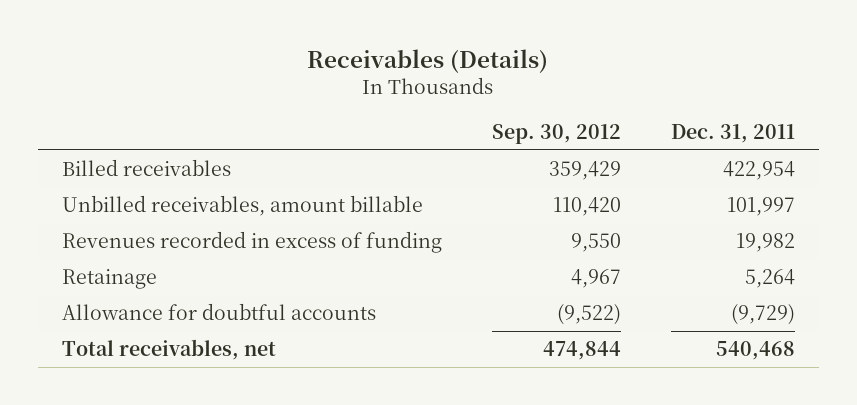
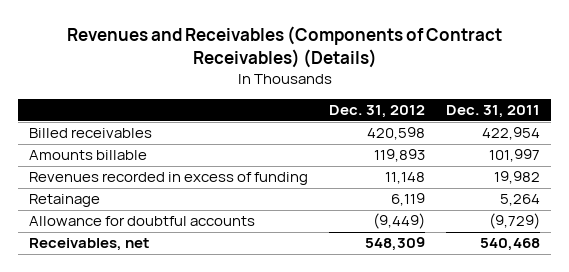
- Receivables (Details)
+ Revenues and Receivables (Components of Contract Receivables) (Details)
- | Sep. 30, 2012 | Dec. 31, 2011
+ | Dec. 31, 2012 | Dec. 31, 2011
- Unbilled receivables, amount billable | 110,420 | 101,997
+ Amounts billable | 119,893 | 101,997
- Total receivables, net | 474,844 | 540,468
+ Receivables, net | 548,309 | 540,468

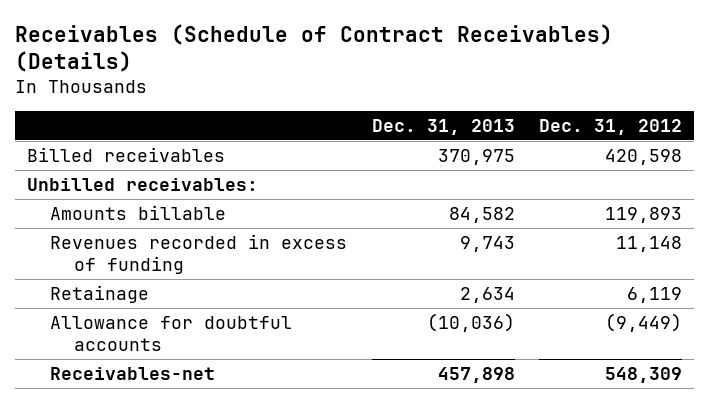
- Revenues and Receivables (Components of Contract Receivables) (Details)
+ Receivables (Schedule of Contract Receivables) (Details)
- | Dec. 31, 2012 | Dec. 31, 2011
+ | Dec. 31, 2013 | Dec. 31, 2012
+ Unbilled receivables:
- Receivables, net | 548,309 | 540,468
+ Receivables-net | 457,898 | 548,309

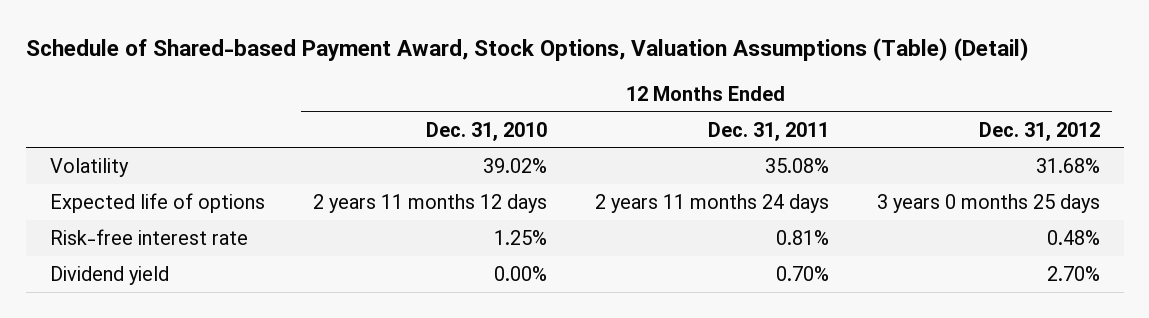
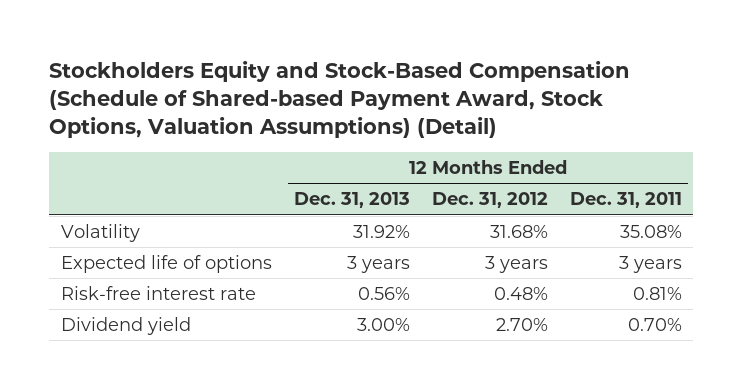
- Schedule of Shared-based Payment Award, Stock Options, Valuation Assumptions (Table) (Detail)
+ Stockholders Equity and Stock-Based Compensation (Schedule of Shared-based Payment Award, Stock Options, Valuation Assumptions) (Detail)
- | 12 Months Ended Dec. 31, 2010 | 12 Months Ended Dec. 31, 2011 | 12 Months Ended Dec. 31, 2012
+ | 12 Months Ended Dec. 31, 2013 | 12 Months Ended Dec. 31, 2012 | 12 Months Ended Dec. 31, 2011
- Expected life of options | 2 years 11 months 12 days | 2 years 11 months 24 days | 3 years 0 months 25 days
+ Expected life of options | 3 years | 3 years | 3 years

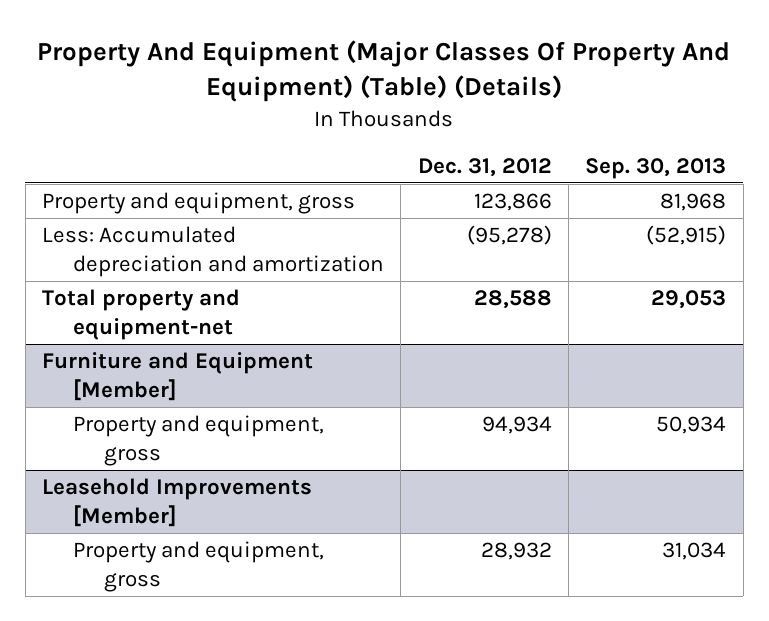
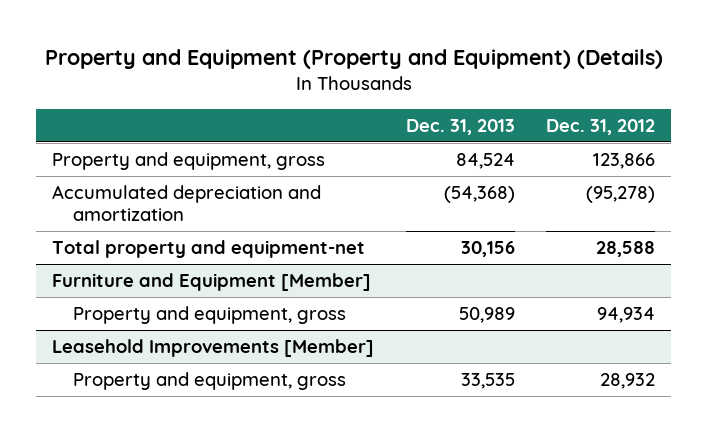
- Property And Equipment (Major Classes Of Property And Equipment) (Table) (Details)
+ Property and Equipment (Property and Equipment) (Details)
- | Dec. 31, 2012 | Sep. 30, 2013
+ | Dec. 31, 2013 | Dec. 31, 2012
- Less: Accumulated depreciation and amortization | (95,278) | (52,915)
+ Accumulated depreciation and amortization | (54,368) | (95,278)

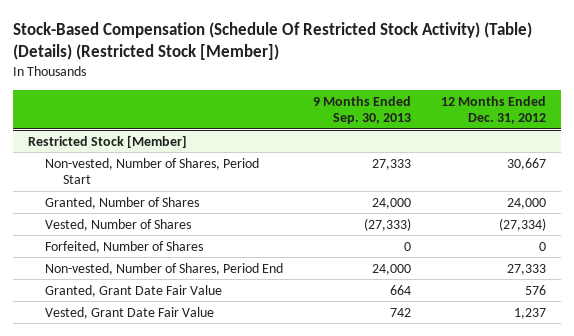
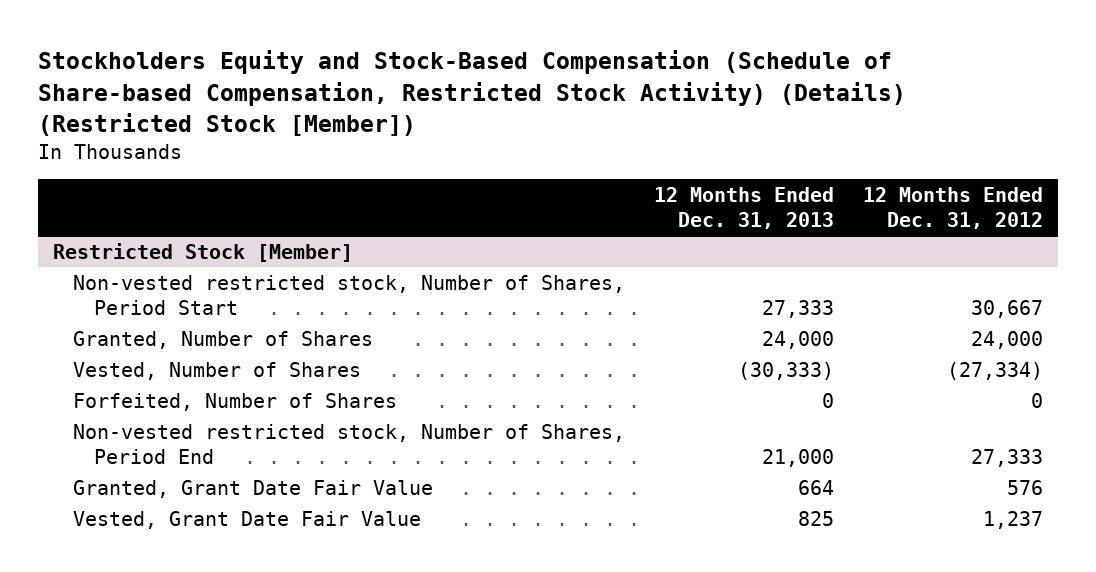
- Stock-Based Compensation (Schedule Of Restricted Stock Activity) (Table) (Details) (Restricted Stock [Member])
+ Stockholders Equity and Stock-Based Compensation (Schedule of Share-based Compensation, Restricted Stock Activity) (Details) (Restricted Stock [Member])
- | 9 Months Ended Sep. 30, 2013 | 12 Months Ended Dec. 31, 2012
+ | 12 Months Ended Dec. 31, 2013 | 12 Months Ended Dec. 31, 2012
@ Restricted Stock [Member]
- Non-vested, Number of Shares, Period Start | 27,333 | 30,667
+ Non-vested restricted stock, Number of Shares, Period Start | 27,333 | 30,667
- Non-vested, Number of Shares, Period End | 24,000 | 27,333
+ Non-vested restricted stock, Number of Shares, Period End | 21,000 | 27,333

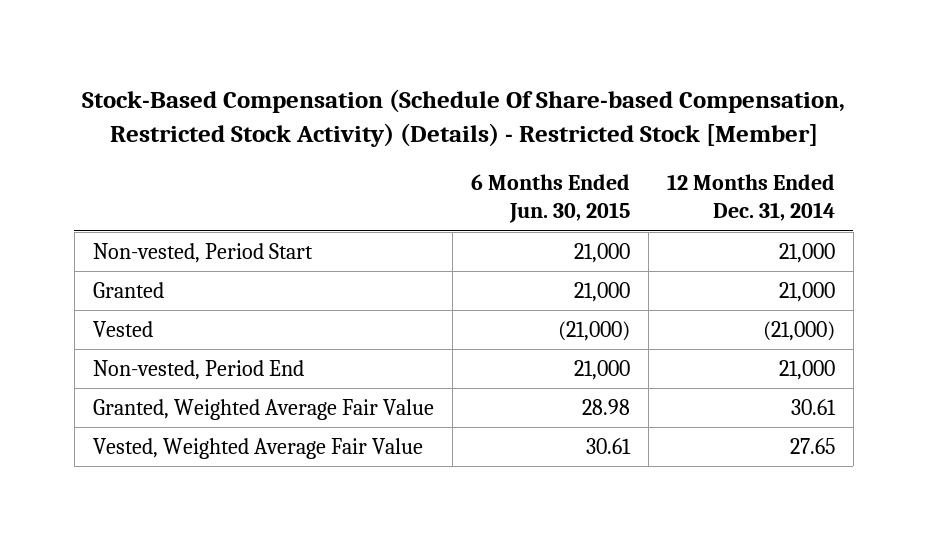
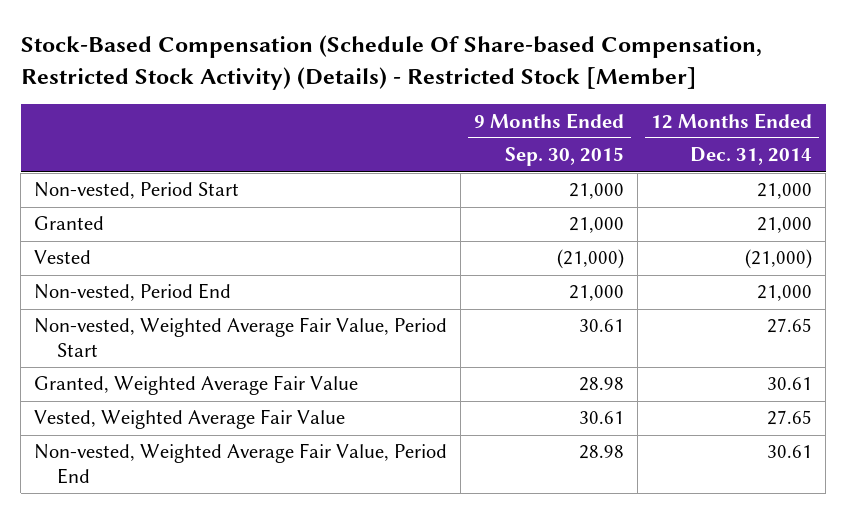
- | 6 Months Ended Jun. 30, 2015 | 12 Months Ended Dec. 31, 2014
+ | 9 Months Ended Sep. 30, 2015 | 12 Months Ended Dec. 31, 2014
+ Non-vested, Weighted Average Fair Value, Period Start | 30.61 | 27.65
+ Non-vested, Weighted Average Fair Value, Period End | 28.98 | 30.61

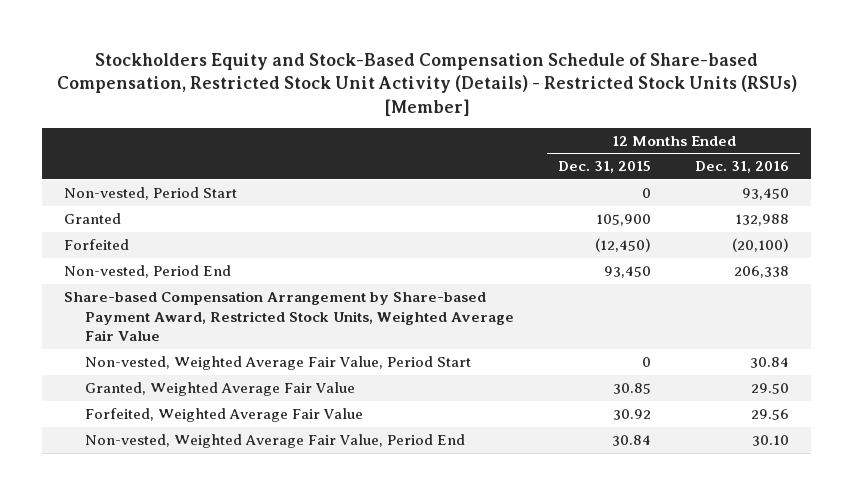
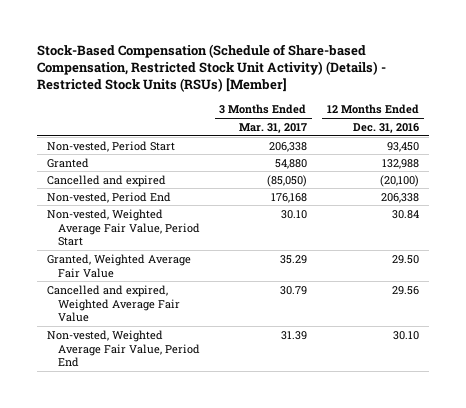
- Stockholders Equity and Stock-Based Compensation Schedule of Share-based Compensation, Restricted Stock Unit Activity (Details) - Restricted Stock Units (RSUs) [Member]
+ Stock-Based Compensation (Schedule of Share-based Compensation, Restricted Stock Unit Activity) (Details) - Restricted Stock Units (RSUs) [Member]
- | 12 Months Ended Dec. 31, 2015 | 12 Months Ended Dec. 31, 2016
+ | 3 Months Ended Mar. 31, 2017 | 12 Months Ended Dec. 31, 2016
- Forfeited | (12,450) | (20,100)
+ Cancelled and expired | (85,050) | (20,100)
- Share-based Compensation Arrangement by Share-based Payment Award, Restricted Stock Units, Weighted Average Fair Value
- Forfeited, Weighted Average Fair Value | 30.92 | 29.56
+ Cancelled and expired, Weighted Average Fair Value | 30.79 | 29.56

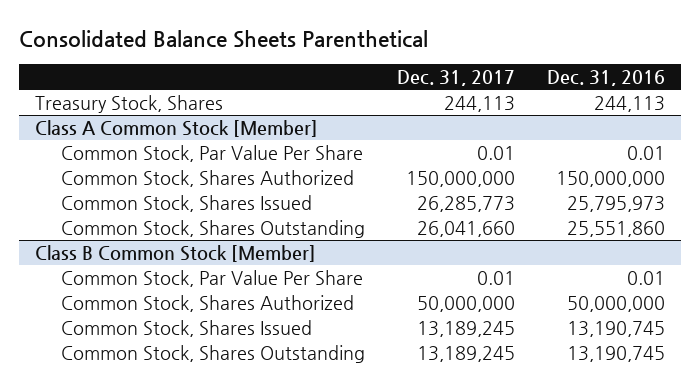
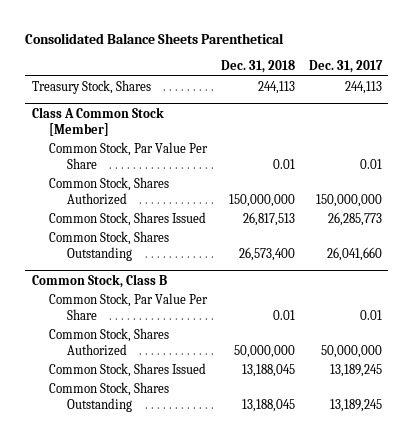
- | Dec. 31, 2017 | Dec. 31, 2016
+ | Dec. 31, 2018 | Dec. 31, 2017
- Class B Common Stock [Member]
+ Common Stock, Class B

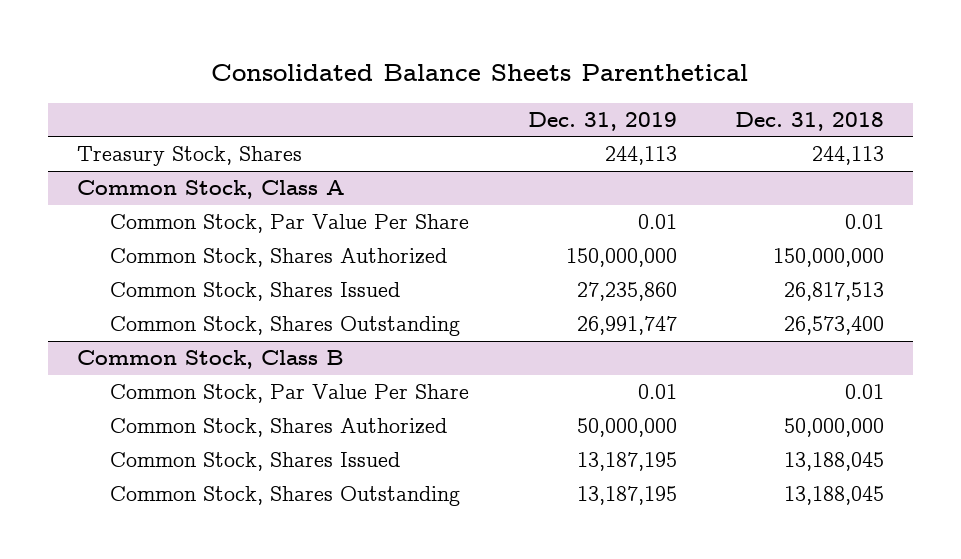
- | Dec. 31, 2018 | Dec. 31, 2017
+ | Dec. 31, 2019 | Dec. 31, 2018
- Class A Common Stock [Member]
+ Common Stock, Class A

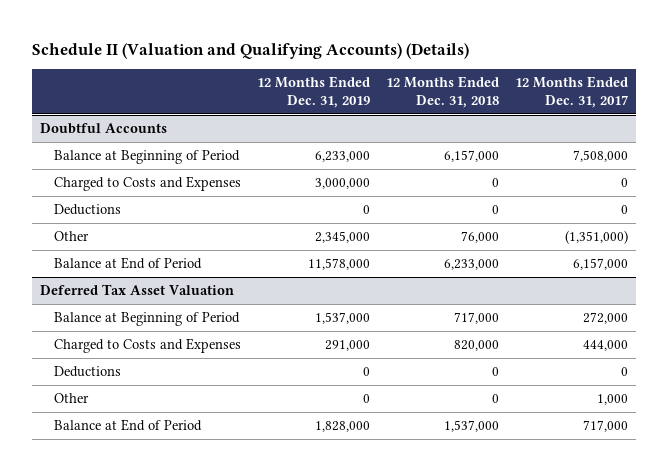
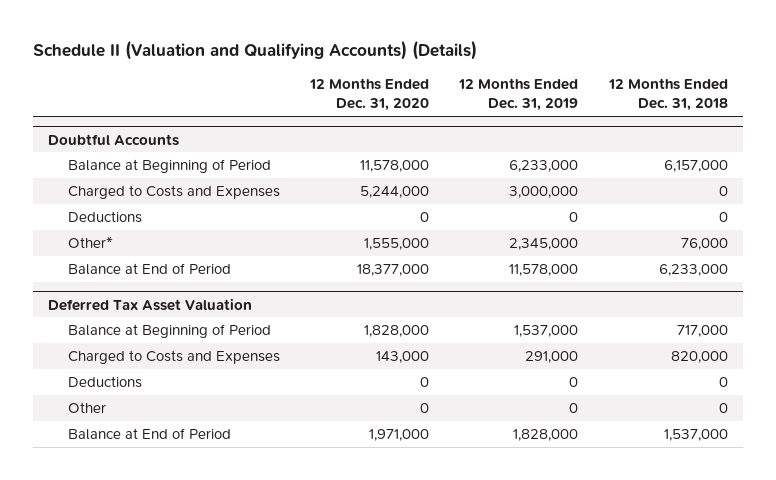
- | 12 Months Ended Dec. 31, 2019 | 12 Months Ended Dec. 31, 2018 | 12 Months Ended Dec. 31, 2017
+ | 12 Months Ended Dec. 31, 2020 | 12 Months Ended Dec. 31, 2019 | 12 Months Ended Dec. 31, 2018
@ Doubtful Accounts
- Other | 2,345,000 | 76,000 | (1,351,000)
+ Other* | 1,555,000 | 2,345,000 | 76,000

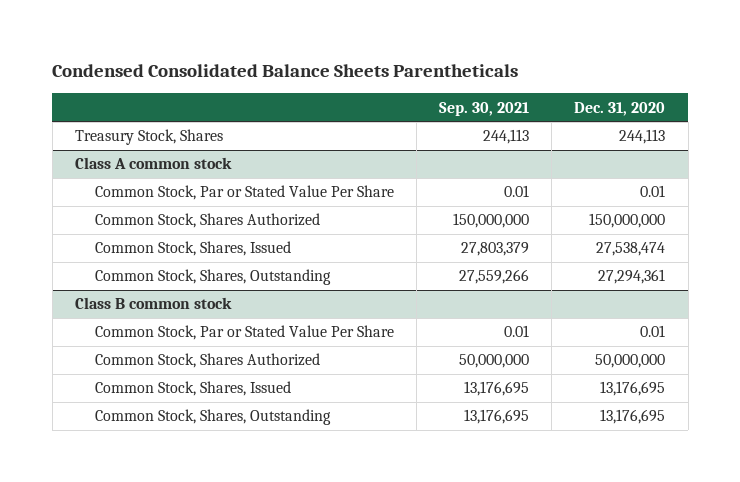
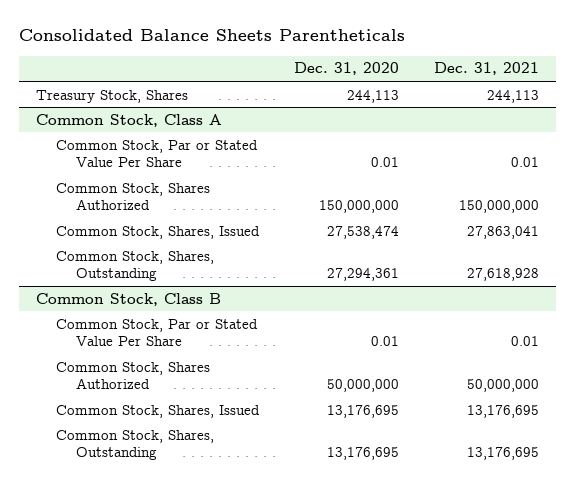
- Condensed Consolidated Balance Sheets Parentheticals
+ Consolidated Balance Sheets Parentheticals
- | Sep. 30, 2021 | Dec. 31, 2020
+ | Dec. 31, 2020 | Dec. 31, 2021
- Class A common stock
+ Common Stock, Class A
- Class B common stock
+ Common Stock, Class B

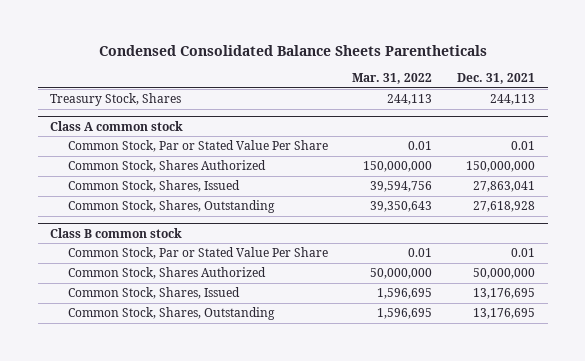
- Consolidated Balance Sheets Parentheticals
+ Condensed Consolidated Balance Sheets Parentheticals
- | Dec. 31, 2020 | Dec. 31, 2021
+ | Mar. 31, 2022 | Dec. 31, 2021
- Common Stock, Class A
+ Class A common stock
- Common Stock, Class B
+ Class B common stock

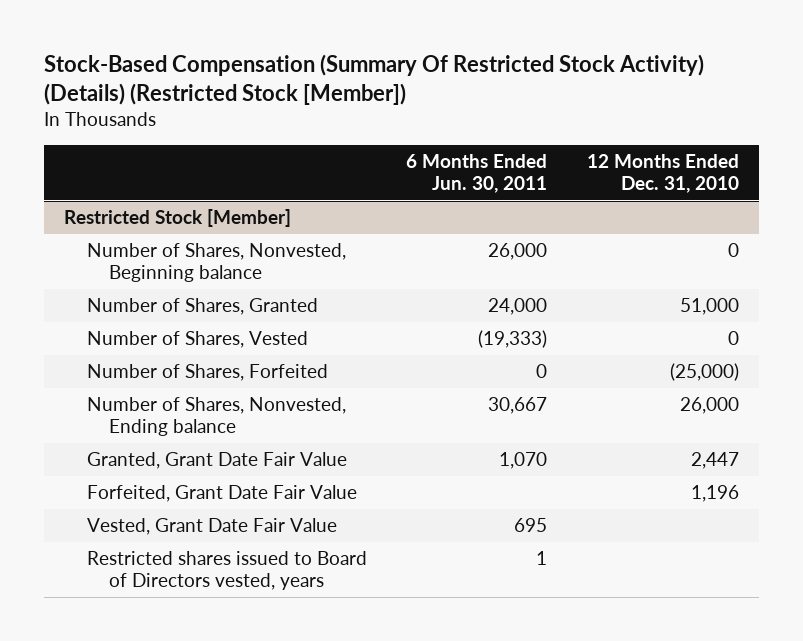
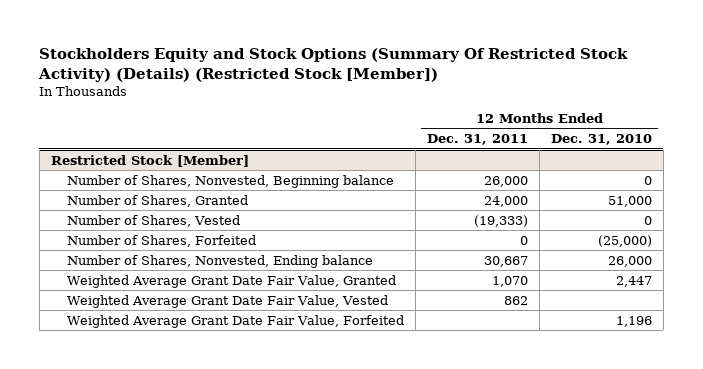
- Stock-Based Compensation (Summary Of Restricted Stock Activity) (Details) (Restricted Stock [Member])
+ Stockholders Equity and Stock Options (Summary Of Restricted Stock Activity) (Details) (Restricted Stock [Member])
- | 6 Months Ended Jun. 30, 2011 | 12 Months Ended Dec. 31, 2010
+ | 12 Months Ended Dec. 31, 2011 | 12 Months Ended Dec. 31, 2010
@ Restricted Stock [Member]
- Granted, Grant Date Fair Value | 1,070 | 2,447
- Forfeited, Grant Date Fair Value | | 1,196
- Vested, Grant Date Fair Value | 695 |
- Restricted shares issued to Board of Directors vested, years | 1 |
+ Weighted Average Grant Date Fair Value, Granted | 1,070 | 2,447
+ Weighted Average Grant Date Fair Value, Vested | 862 |
+ Weighted Average Grant Date Fair Value, Forfeited | | 1,196

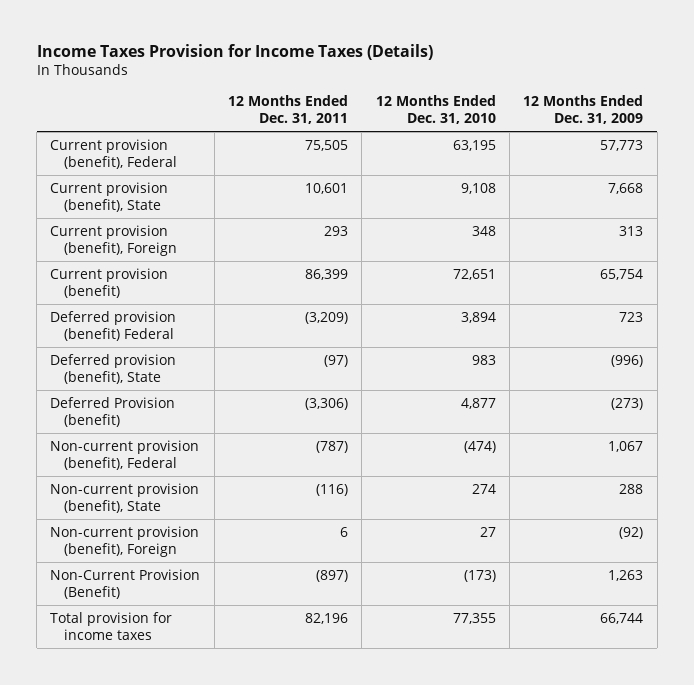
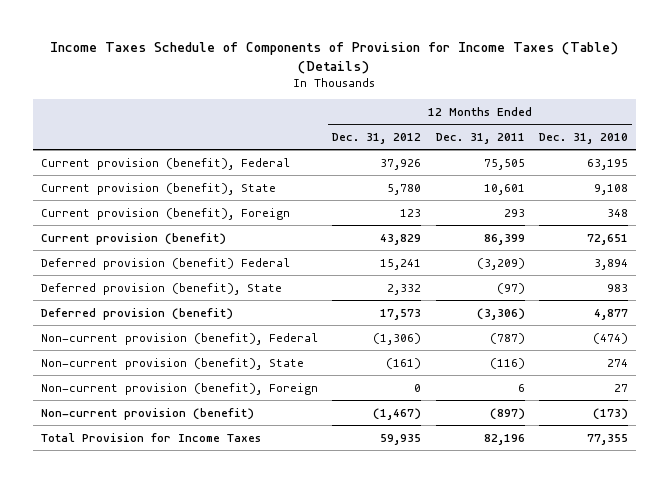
- Income Taxes Provision for Income Taxes (Details)
+ Income Taxes Schedule of Components of Provision for Income Taxes (Table) (Details)
- | 12 Months Ended Dec. 31, 2011 | 12 Months Ended Dec. 31, 2010 | 12 Months Ended Dec. 31, 2009
+ | 12 Months Ended Dec. 31, 2012 | 12 Months Ended Dec. 31, 2011 | 12 Months Ended Dec. 31, 2010
- Deferred Provision (benefit) | (3,306) | 4,877 | (273)
+ Deferred provision (benefit) | 17,573 | (3,306) | 4,877
- Non-Current Provision (Benefit) | (897) | (173) | 1,263
- Total provision for income taxes | 82,196 | 77,355 | 66,744
+ Non-current provision (benefit) | (1,467) | (897) | (173)
+ Total Provision for Income Taxes | 59,935 | 82,196 | 77,355

